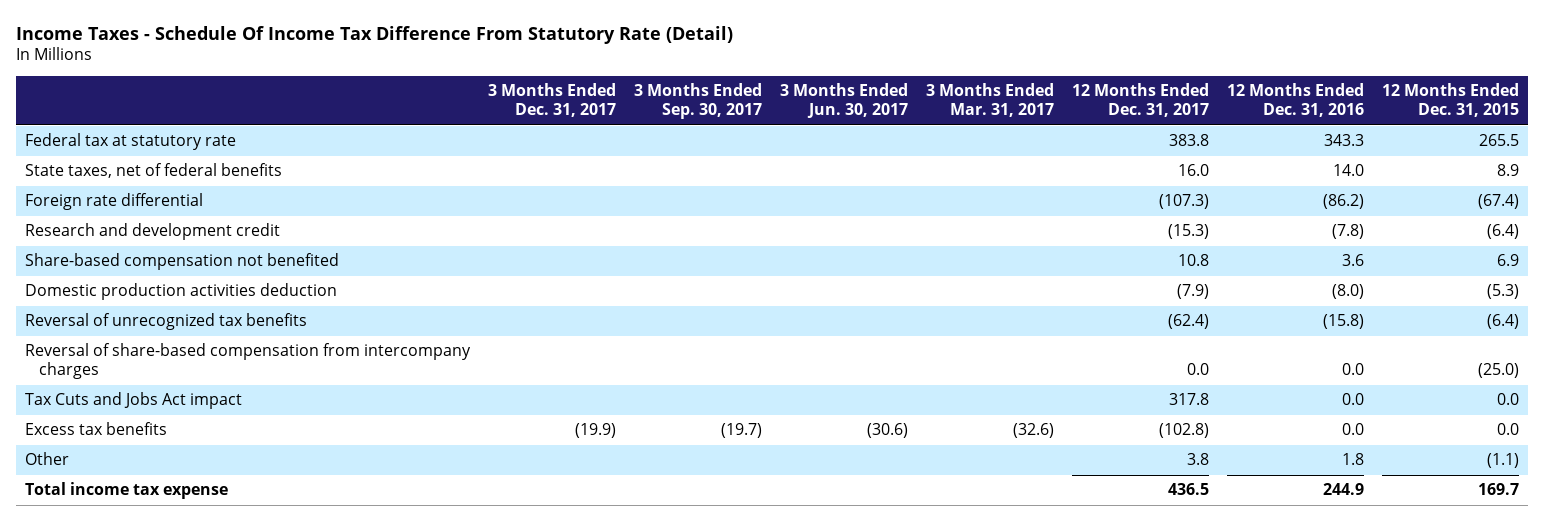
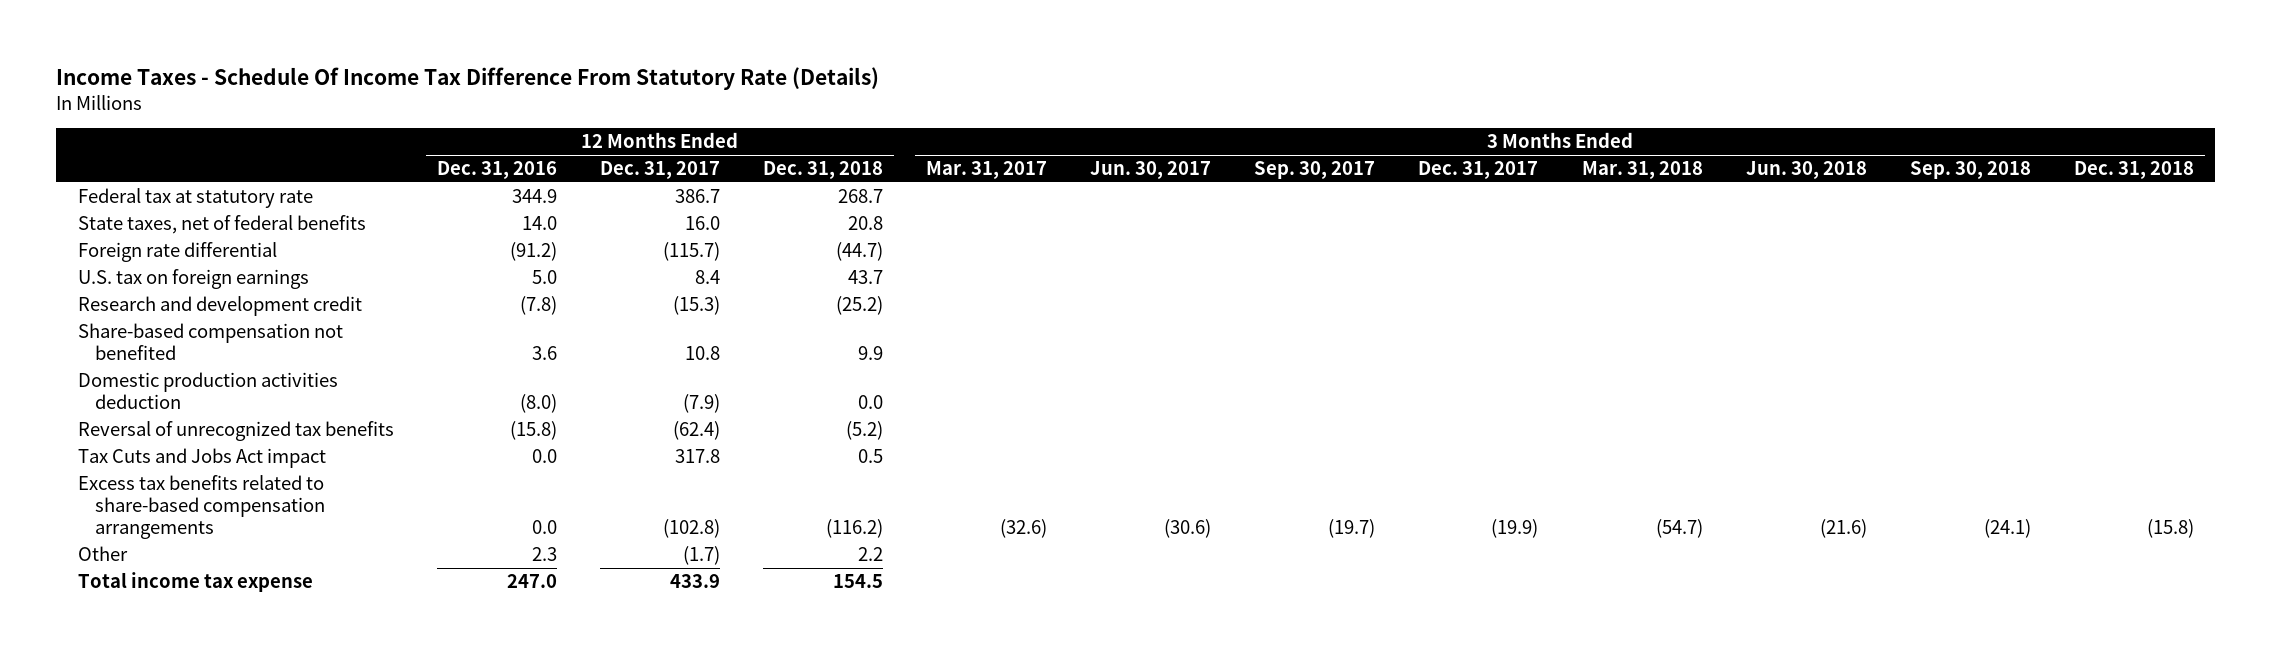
- Income Taxes - Schedule Of Income Tax Difference From Statutory Rate (Detail)
+ Income Taxes - Schedule Of Income Tax Difference From Statutory Rate (Details)
- | 3 Months Ended Dec. 31, 2017 | 3 Months Ended Sep. 30, 2017 | 3 Months Ended Jun. 30, 2017 | 3 Months Ended Mar. 31, 2017 | 12 Months Ended Dec. 31, 2017 | 12 Months Ended Dec. 31, 2016 | 12 Months Ended Dec. 31, 2015
+ | 12 Months Ended Dec. 31, 2016 | 12 Months Ended Dec. 31, 2017 | 12 Months Ended Dec. 31, 2018 | 3 Months Ended Mar. 31, 2017 | 3 Months Ended Jun. 30, 2017 | 3 Months Ended Sep. 30, 2017 | 3 Months Ended Dec. 31, 2017 | 3 Months Ended Mar. 31, 2018 | 3 Months Ended Jun. 30, 2018 | 3 Months Ended Sep. 30, 2018 | 3 Months Ended Dec. 31, 2018
- Federal tax at statutory rate | | | | | 383.8 | 343.3 | 265.5
+ Federal tax at statutory rate | 344.9 | 386.7 | 268.7 | | | | | | | |
- Foreign rate differential | | | | | (107.3) | (86.2) | (67.4)
+ Foreign rate differential | (91.2) | (115.7) | (44.7) | | | | | | | |
+ U.S. tax on foreign earnings | 5.0 | 8.4 | 43.7 | | | | | | | |
- Reversal of share-based compensation from intercompany charges | | | | | 0.0 | 0.0 | (25.0)
- Excess tax benefits | (19.9) | (19.7) | (30.6) | (32.6) | (102.8) | 0.0 | 0.0
- Other | | | | | 3.8 | 1.8 | (1.1)
- Total income tax expense | | | | | 436.5 | 244.9 | 169.7
+ Excess tax benefits related to share-based compensation arrangements | 0.0 | (102.8) | (116.2) | (32.6) | (30.6) | (19.7) | (19.9) | (54.7) | (21.6) | (24.1) | (15.8)
+ Other | 2.3 | (1.7) | 2.2 | | | | | | | |
+ Total income tax expense | 247.0 | 433.9 | 154.5 | | | | | | | |

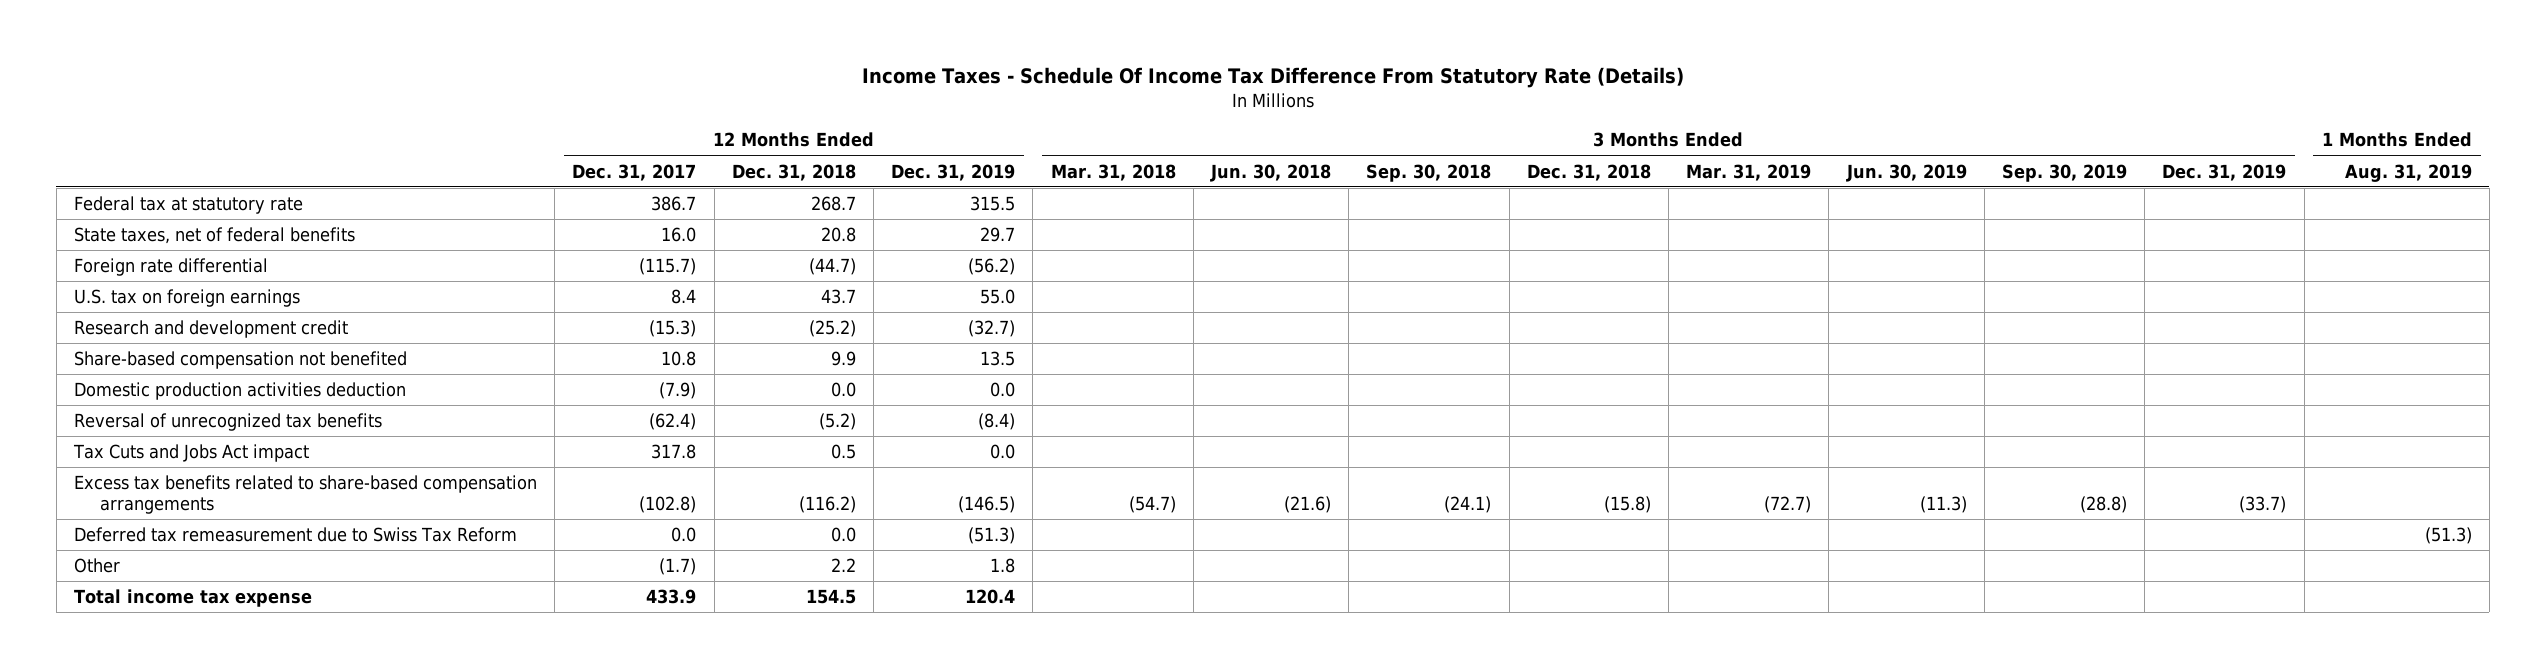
- | 12 Months Ended Dec. 31, 2016 | 12 Months Ended Dec. 31, 2017 | 12 Months Ended Dec. 31, 2018 | 3 Months Ended Mar. 31, 2017 | 3 Months Ended Jun. 30, 2017 | 3 Months Ended Sep. 30, 2017 | 3 Months Ended Dec. 31, 2017 | 3 Months Ended Mar. 31, 2018 | 3 Months Ended Jun. 30, 2018 | 3 Months Ended Sep. 30, 2018 | 3 Months Ended Dec. 31, 2018
+ | 12 Months Ended Dec. 31, 2017 | 12 Months Ended Dec. 31, 2018 | 12 Months Ended Dec. 31, 2019 | 3 Months Ended Mar. 31, 2018 | 3 Months Ended Jun. 30, 2018 | 3 Months Ended Sep. 30, 2018 | 3 Months Ended Dec. 31, 2018 | 3 Months Ended Mar. 31, 2019 | 3 Months Ended Jun. 30, 2019 | 3 Months Ended Sep. 30, 2019 | 3 Months Ended Dec. 31, 2019 | 1 Months Ended Aug. 31, 2019
+ Deferred tax remeasurement due to Swiss Tax Reform | 0.0 | 0.0 | (51.3) | | | | | | | | | (51.3)

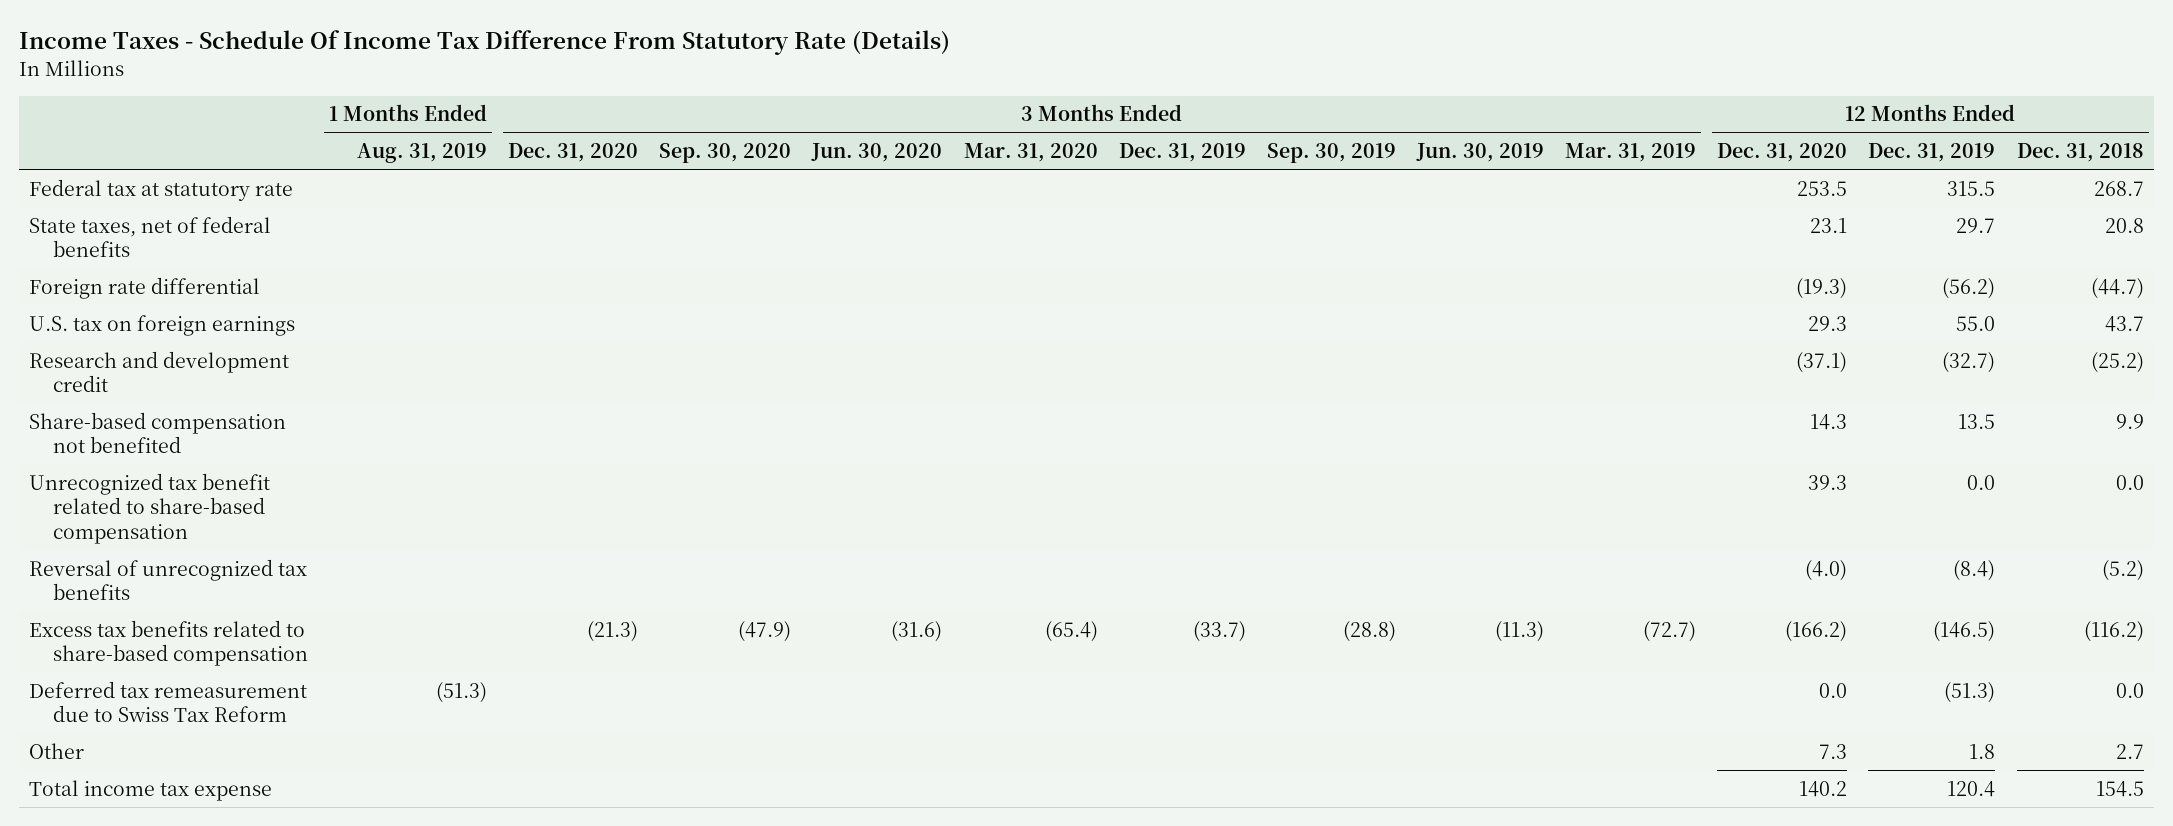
- | 12 Months Ended Dec. 31, 2017 | 12 Months Ended Dec. 31, 2018 | 12 Months Ended Dec. 31, 2019 | 3 Months Ended Mar. 31, 2018 | 3 Months Ended Jun. 30, 2018 | 3 Months Ended Sep. 30, 2018 | 3 Months Ended Dec. 31, 2018 | 3 Months Ended Mar. 31, 2019 | 3 Months Ended Jun. 30, 2019 | 3 Months Ended Sep. 30, 2019 | 3 Months Ended Dec. 31, 2019 | 1 Months Ended Aug. 31, 2019
+ | 1 Months Ended Aug. 31, 2019 | 3 Months Ended Dec. 31, 2020 | 3 Months Ended Sep. 30, 2020 | 3 Months Ended Jun. 30, 2020 | 3 Months Ended Mar. 31, 2020 | 3 Months Ended Dec. 31, 2019 | 3 Months Ended Sep. 30, 2019 | 3 Months Ended Jun. 30, 2019 | 3 Months Ended Mar. 31, 2019 | 12 Months Ended Dec. 31, 2020 | 12 Months Ended Dec. 31, 2019 | 12 Months Ended Dec. 31, 2018
- Domestic production activities deduction | (7.9) | 0.0 | 0.0 | | | | | | | | |
+ Unrecognized tax benefit related to share-based compensation | | | | | | | | | | 39.3 | 0.0 | 0.0
- Tax Cuts and Jobs Act impact | 317.8 | 0.5 | 0.0 | | | | | | | | |
- Excess tax benefits related to share-based compensation arrangements | (102.8) | (116.2) | (146.5) | (54.7) | (21.6) | (24.1) | (15.8) | (72.7) | (11.3) | (28.8) | (33.7) |
+ Excess tax benefits related to share-based compensation | | (21.3) | (47.9) | (31.6) | (65.4) | (33.7) | (28.8) | (11.3) | (72.7) | (166.2) | (146.5) | (116.2)
- Other | (1.7) | 2.2 | 1.8 | | | | | | | | |
+ Other | | | | | | | | | | 7.3 | 1.8 | 2.7

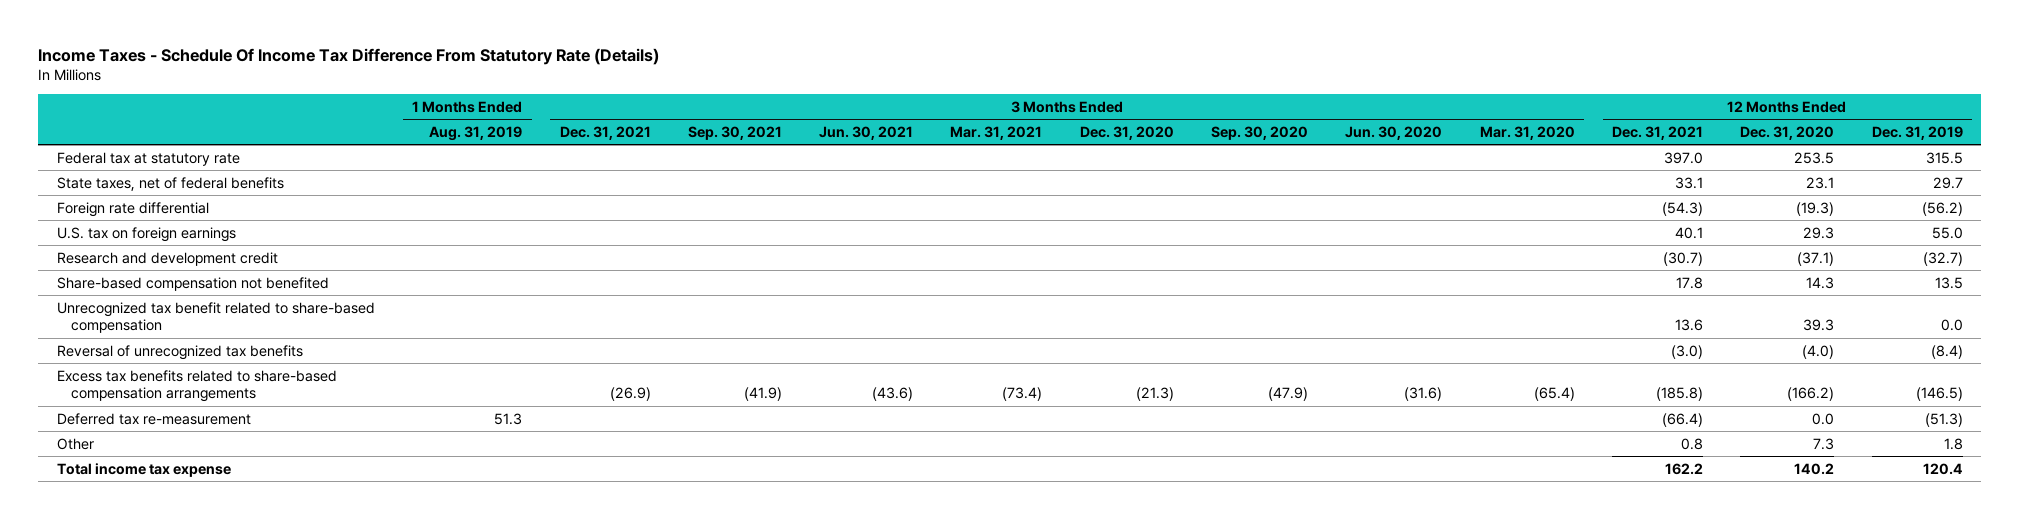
- | 1 Months Ended Aug. 31, 2019 | 3 Months Ended Dec. 31, 2020 | 3 Months Ended Sep. 30, 2020 | 3 Months Ended Jun. 30, 2020 | 3 Months Ended Mar. 31, 2020 | 3 Months Ended Dec. 31, 2019 | 3 Months Ended Sep. 30, 2019 | 3 Months Ended Jun. 30, 2019 | 3 Months Ended Mar. 31, 2019 | 12 Months Ended Dec. 31, 2020 | 12 Months Ended Dec. 31, 2019 | 12 Months Ended Dec. 31, 2018
+ | 1 Months Ended Aug. 31, 2019 | 3 Months Ended Dec. 31, 2021 | 3 Months Ended Sep. 30, 2021 | 3 Months Ended Jun. 30, 2021 | 3 Months Ended Mar. 31, 2021 | 3 Months Ended Dec. 31, 2020 | 3 Months Ended Sep. 30, 2020 | 3 Months Ended Jun. 30, 2020 | 3 Months Ended Mar. 31, 2020 | 12 Months Ended Dec. 31, 2021 | 12 Months Ended Dec. 31, 2020 | 12 Months Ended Dec. 31, 2019
- Excess tax benefits related to share-based compensation | | (21.3) | (47.9) | (31.6) | (65.4) | (33.7) | (28.8) | (11.3) | (72.7) | (166.2) | (146.5) | (116.2)
- Deferred tax remeasurement due to Swiss Tax Reform | (51.3) | | | | | | | | | 0.0 | (51.3) | 0.0
+ Excess tax benefits related to share-based compensation arrangements | | (26.9) | (41.9) | (43.6) | (73.4) | (21.3) | (47.9) | (31.6) | (65.4) | (185.8) | (166.2) | (146.5)
+ Deferred tax re-measurement | 51.3 | | | | | | | | | (66.4) | 0.0 | (51.3)

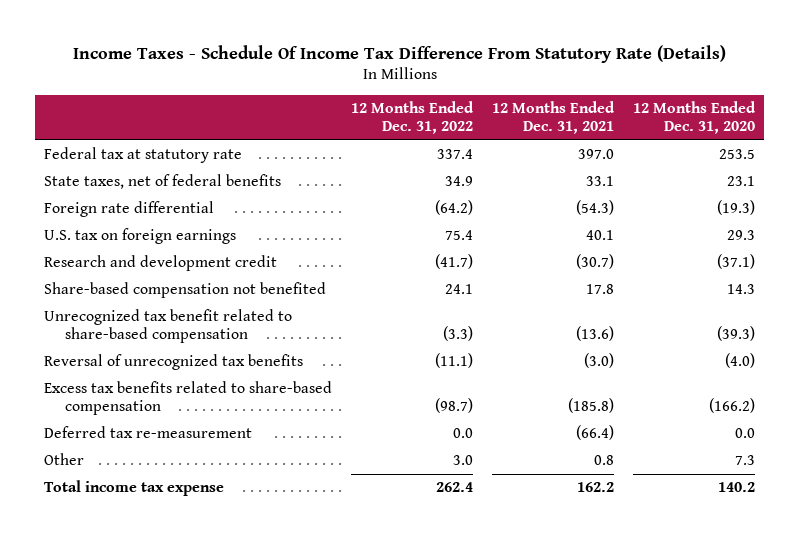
- | 1 Months Ended Aug. 31, 2019 | 3 Months Ended Dec. 31, 2021 | 3 Months Ended Sep. 30, 2021 | 3 Months Ended Jun. 30, 2021 | 3 Months Ended Mar. 31, 2021 | 3 Months Ended Dec. 31, 2020 | 3 Months Ended Sep. 30, 2020 | 3 Months Ended Jun. 30, 2020 | 3 Months Ended Mar. 31, 2020 | 12 Months Ended Dec. 31, 2021 | 12 Months Ended Dec. 31, 2020 | 12 Months Ended Dec. 31, 2019
+ | 12 Months Ended Dec. 31, 2022 | 12 Months Ended Dec. 31, 2021 | 12 Months Ended Dec. 31, 2020
- Unrecognized tax benefit related to share-based compensation | | | | | | | | | | 13.6 | 39.3 | 0.0
+ Unrecognized tax benefit related to share-based compensation | (3.3) | (13.6) | (39.3)
- Excess tax benefits related to share-based compensation arrangements | | (26.9) | (41.9) | (43.6) | (73.4) | (21.3) | (47.9) | (31.6) | (65.4) | (185.8) | (166.2) | (146.5)
+ Excess tax benefits related to share-based compensation | (98.7) | (185.8) | (166.2)

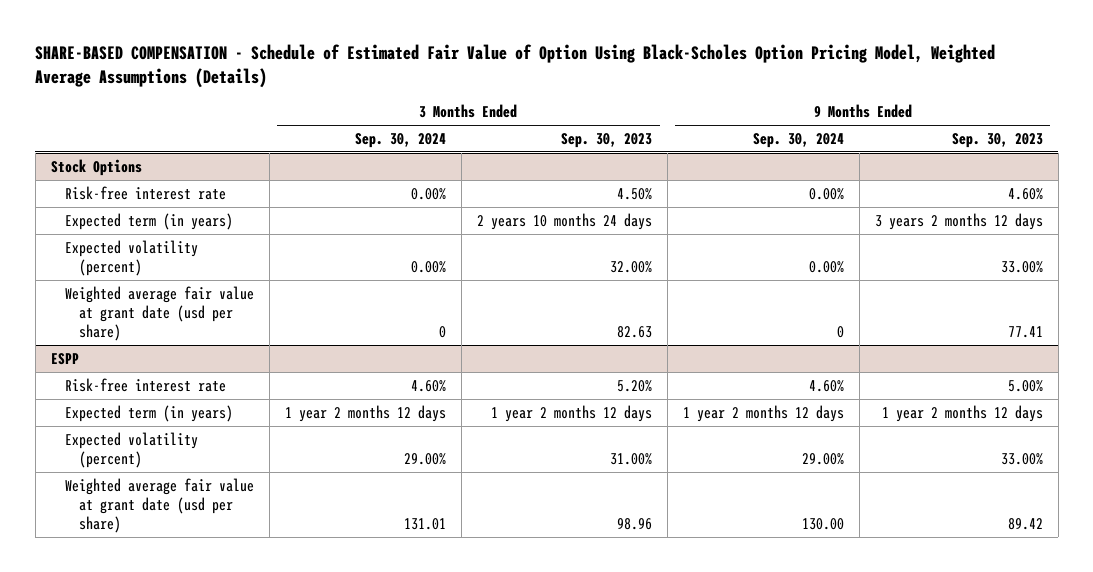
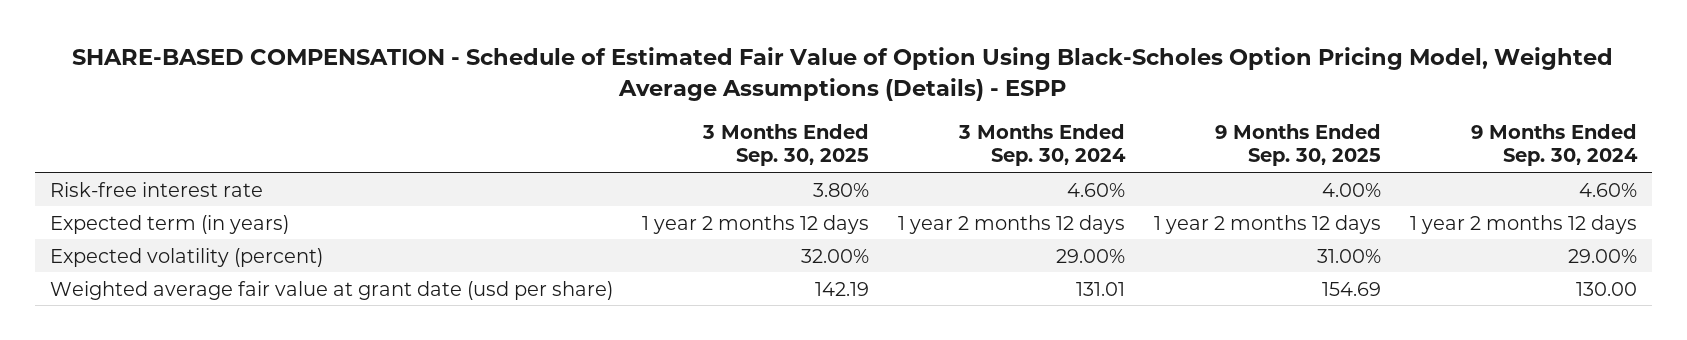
- SHARE-BASED COMPENSATION - Schedule of Estimated Fair Value of Option Using Black-Scholes Option Pricing Model, Weighted Average Assumptions (Details)
+ SHARE-BASED COMPENSATION - Schedule of Estimated Fair Value of Option Using Black-Scholes Option Pricing Model, Weighted Average Assumptions (Details) - ESPP
- | 3 Months Ended Sep. 30, 2024 | 3 Months Ended Sep. 30, 2023 | 9 Months Ended Sep. 30, 2024 | 9 Months Ended Sep. 30, 2023
+ | 3 Months Ended Sep. 30, 2025 | 3 Months Ended Sep. 30, 2024 | 9 Months Ended Sep. 30, 2025 | 9 Months Ended Sep. 30, 2024
- Stock Options
- Risk-free interest rate | 0.00% | 4.50% | 0.00% | 4.60%
- Expected term (in years) | | 2 years 10 months 24 days | | 3 years 2 months 12 days
- Expected volatility (percent) | 0.00% | 32.00% | 0.00% | 33.00%
- Weighted average fair value at grant date (usd per share) | 0 | 82.63 | 0 | 77.41
- ESPP

